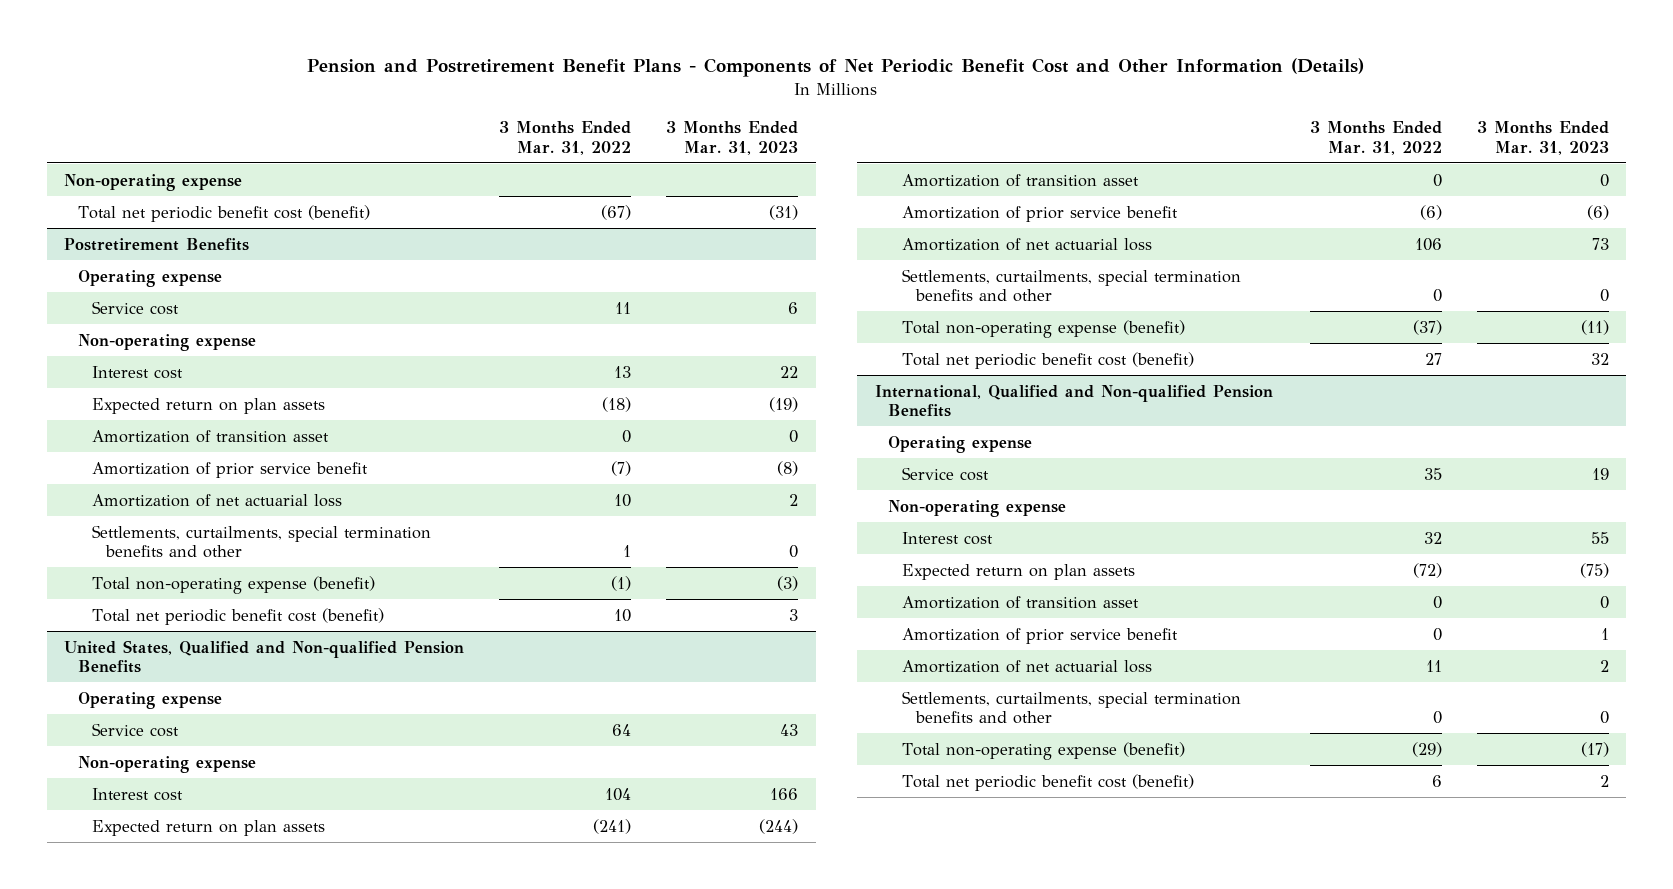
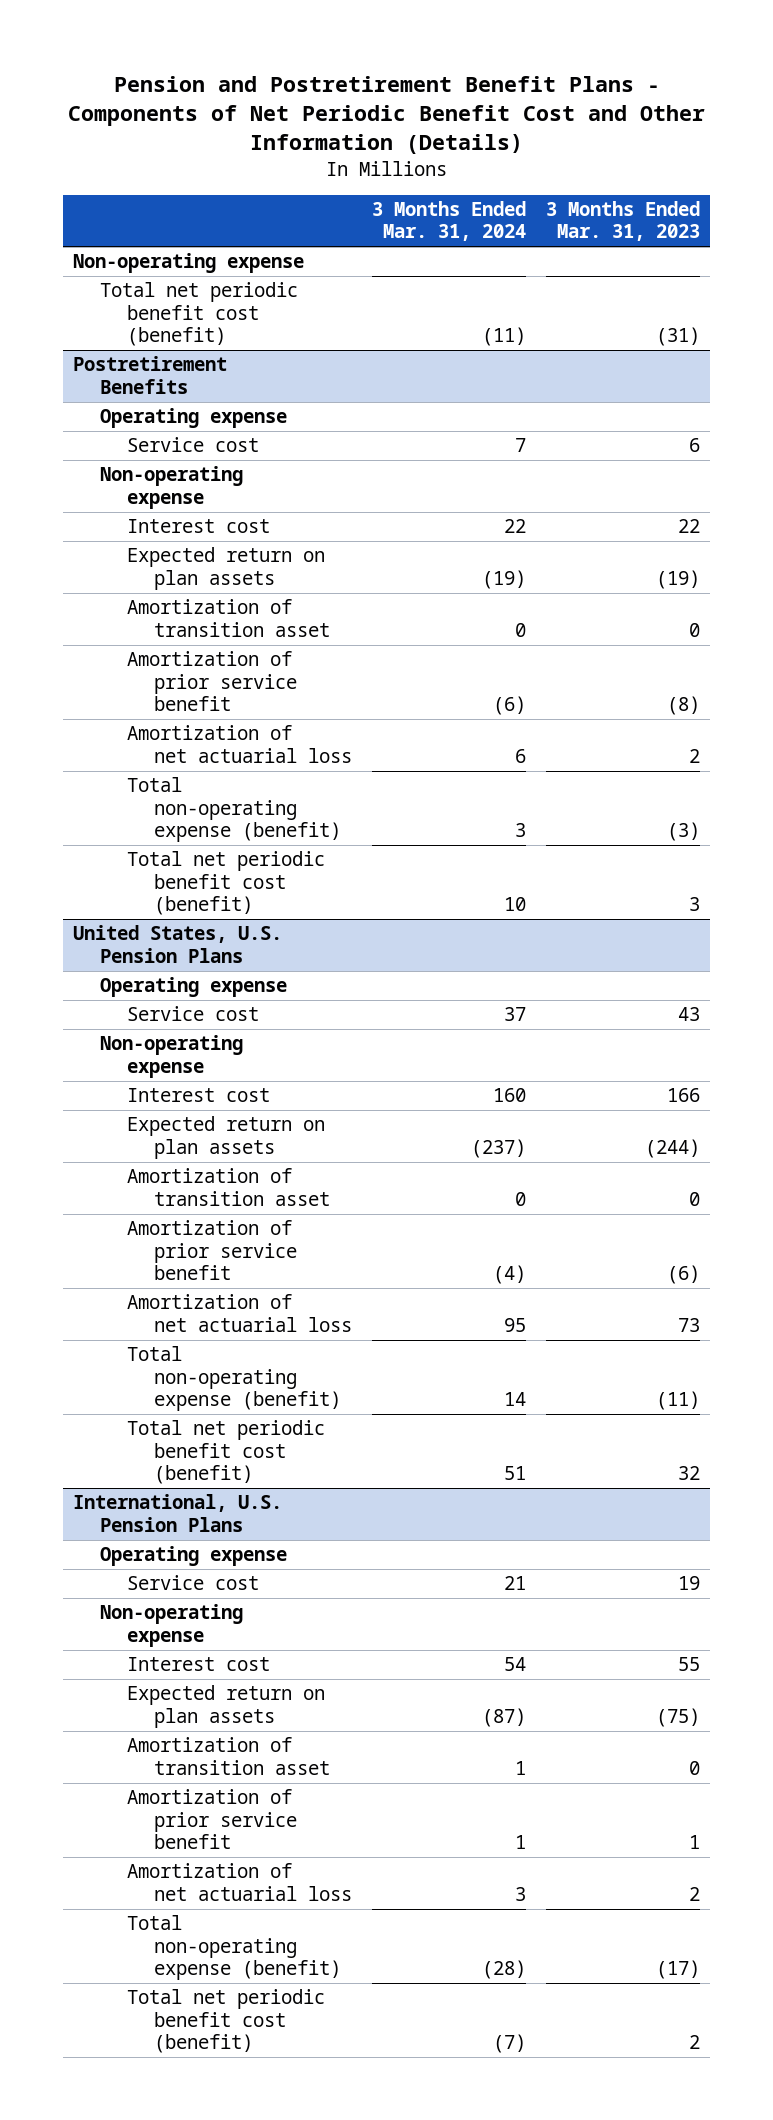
- | 3 Months Ended Mar. 31, 2022 | 3 Months Ended Mar. 31, 2023
+ | 3 Months Ended Mar. 31, 2024 | 3 Months Ended Mar. 31, 2023
@ Postretirement Benefits
- Settlements, curtailments, special termination benefits and other | 1 | 0
- United States, Qualified and Non-qualified Pension Benefits
+ United States, U.S. Pension Plans
- Settlements, curtailments, special termination benefits and other | 0 | 0
- International, Qualified and Non-qualified Pension Benefits
+ International, U.S. Pension Plans
- Settlements, curtailments, special termination benefits and other | 0 | 0

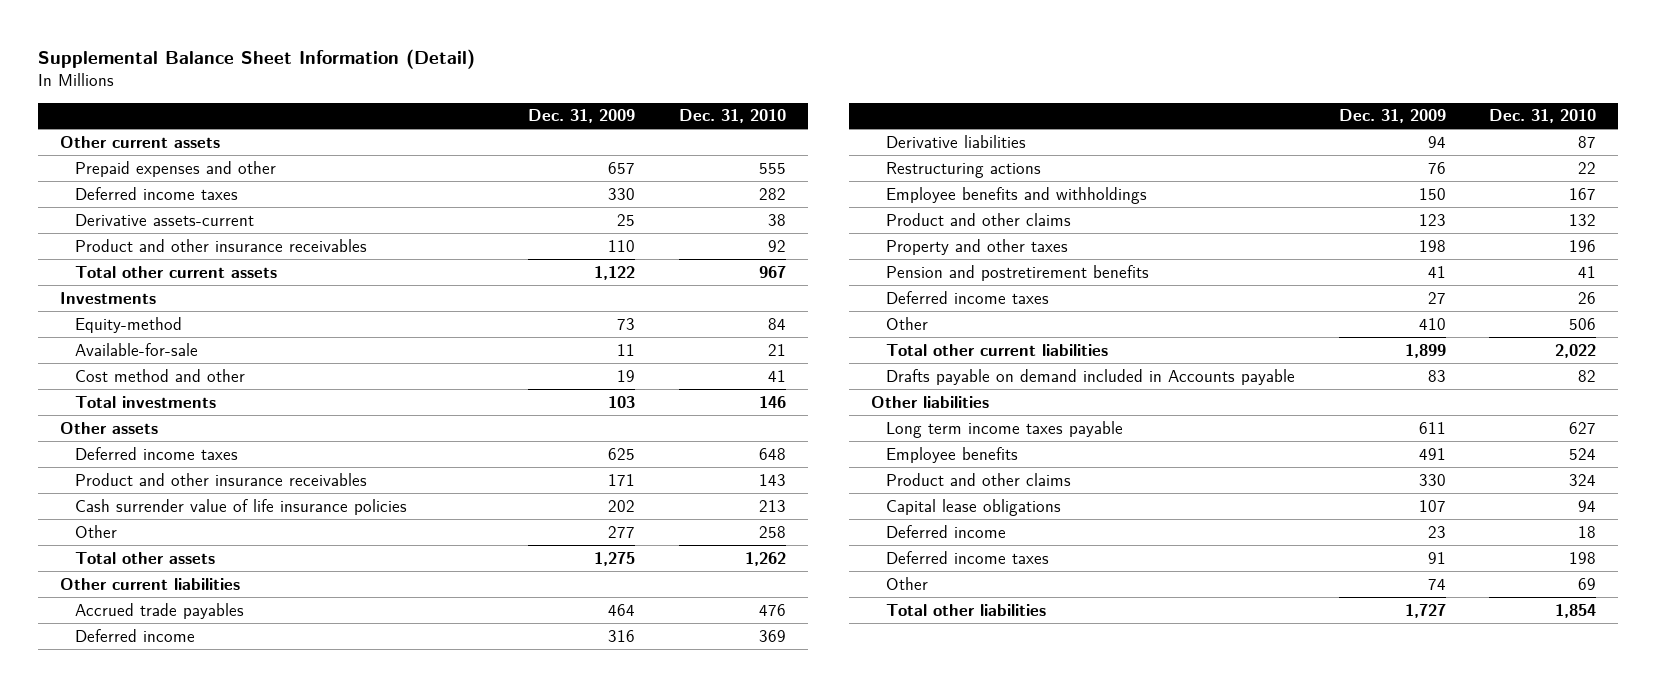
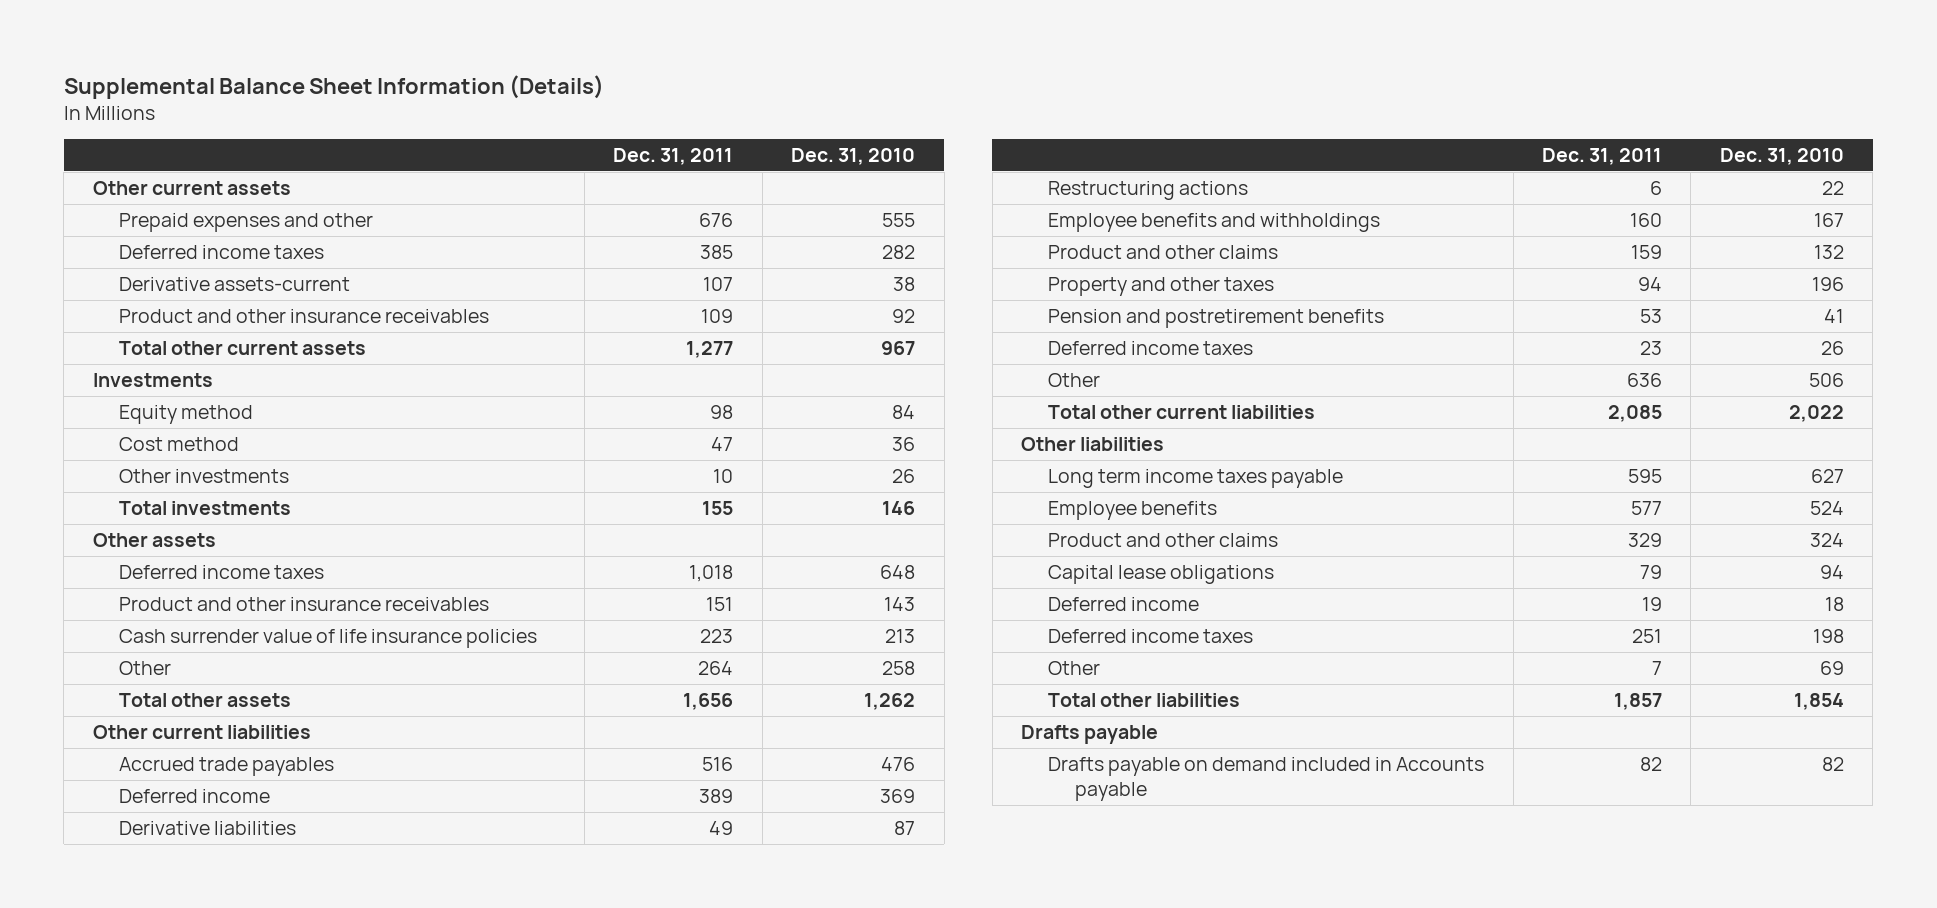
- Supplemental Balance Sheet Information (Detail)
+ Supplemental Balance Sheet Information (Details)
- | Dec. 31, 2009 | Dec. 31, 2010
+ | Dec. 31, 2011 | Dec. 31, 2010
- Equity-method | 73 | 84
- Available-for-sale | 11 | 21
- Cost method and other | 19 | 41
+ Equity method | 98 | 84
+ Cost method | 47 | 36
+ Other investments | 10 | 26
+ Drafts payable
moved down: Drafts payable on demand included in Accounts payable | 82 | 82

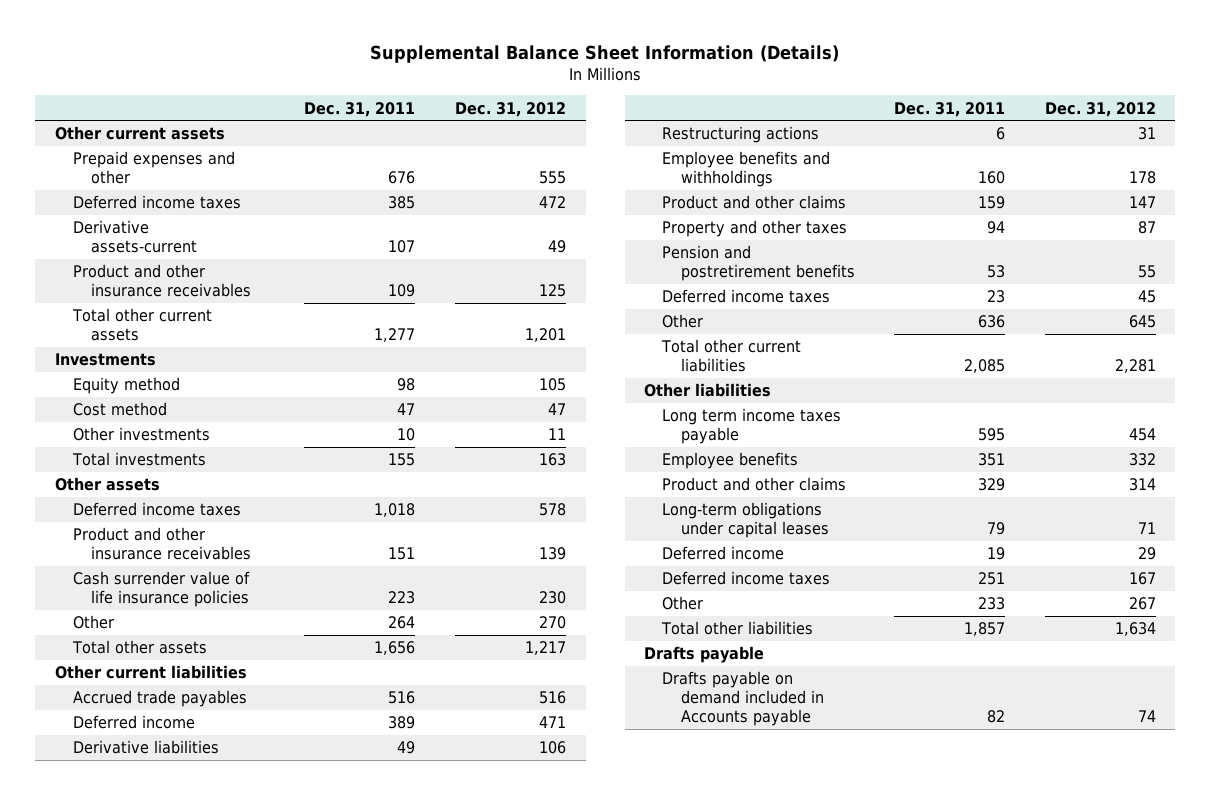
- | Dec. 31, 2011 | Dec. 31, 2010
+ | Dec. 31, 2011 | Dec. 31, 2012
- Employee benefits | 577 | 524
+ Employee benefits | 351 | 332
- Capital lease obligations | 79 | 94
+ Long-term obligations under capital leases | 79 | 71
- Other | 7 | 69
+ Other | 233 | 267

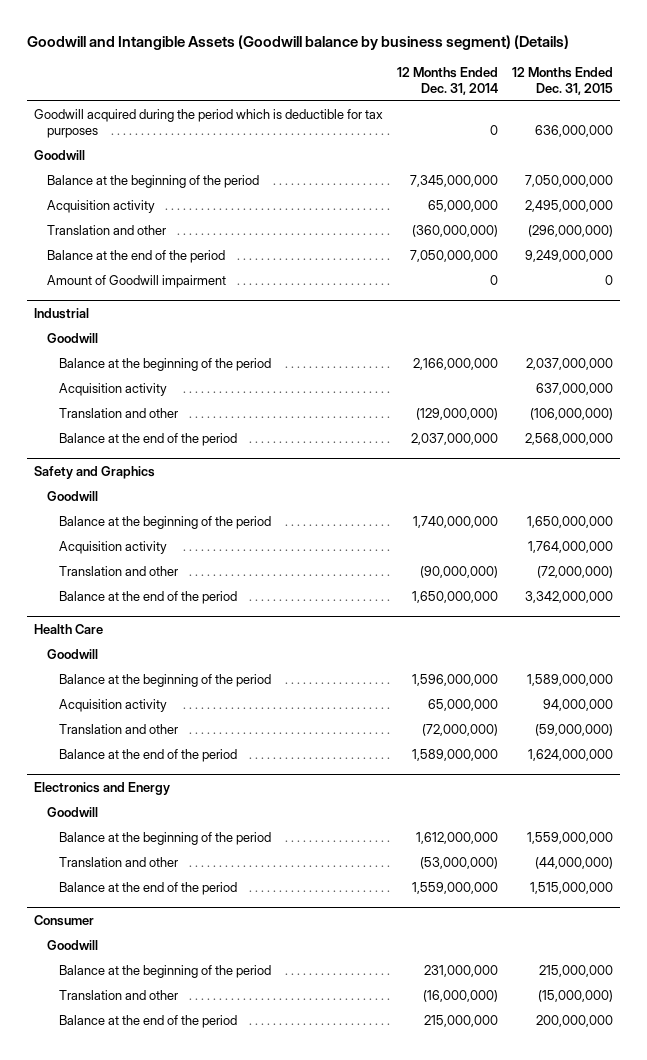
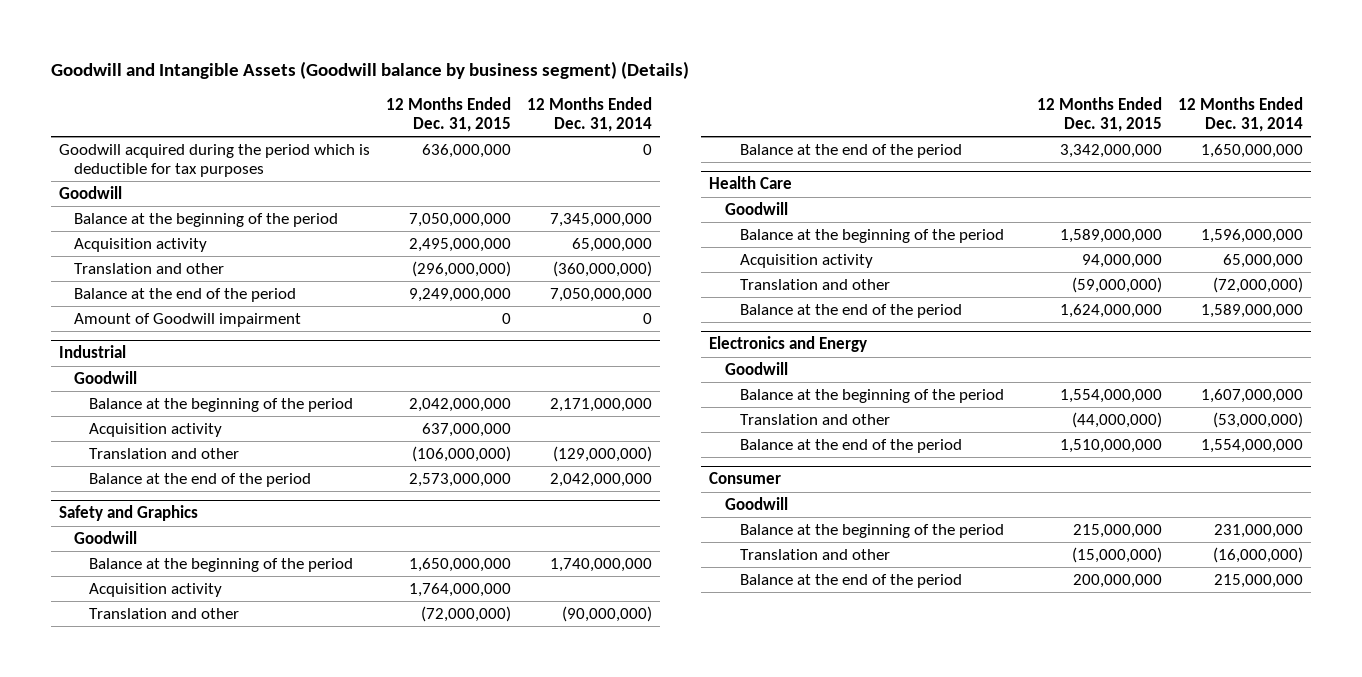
- | 12 Months Ended Dec. 31, 2014 | 12 Months Ended Dec. 31, 2015
+ | 12 Months Ended Dec. 31, 2015 | 12 Months Ended Dec. 31, 2014
@ Industrial
- Balance at the beginning of the period | 2,166,000,000 | 2,037,000,000
+ Balance at the beginning of the period | 2,042,000,000 | 2,171,000,000
- Balance at the end of the period | 2,037,000,000 | 2,568,000,000
+ Balance at the end of the period | 2,573,000,000 | 2,042,000,000
@ Electronics and Energy
- Balance at the beginning of the period | 1,612,000,000 | 1,559,000,000
+ Balance at the beginning of the period | 1,554,000,000 | 1,607,000,000
- Balance at the end of the period | 1,559,000,000 | 1,515,000,000
+ Balance at the end of the period | 1,510,000,000 | 1,554,000,000

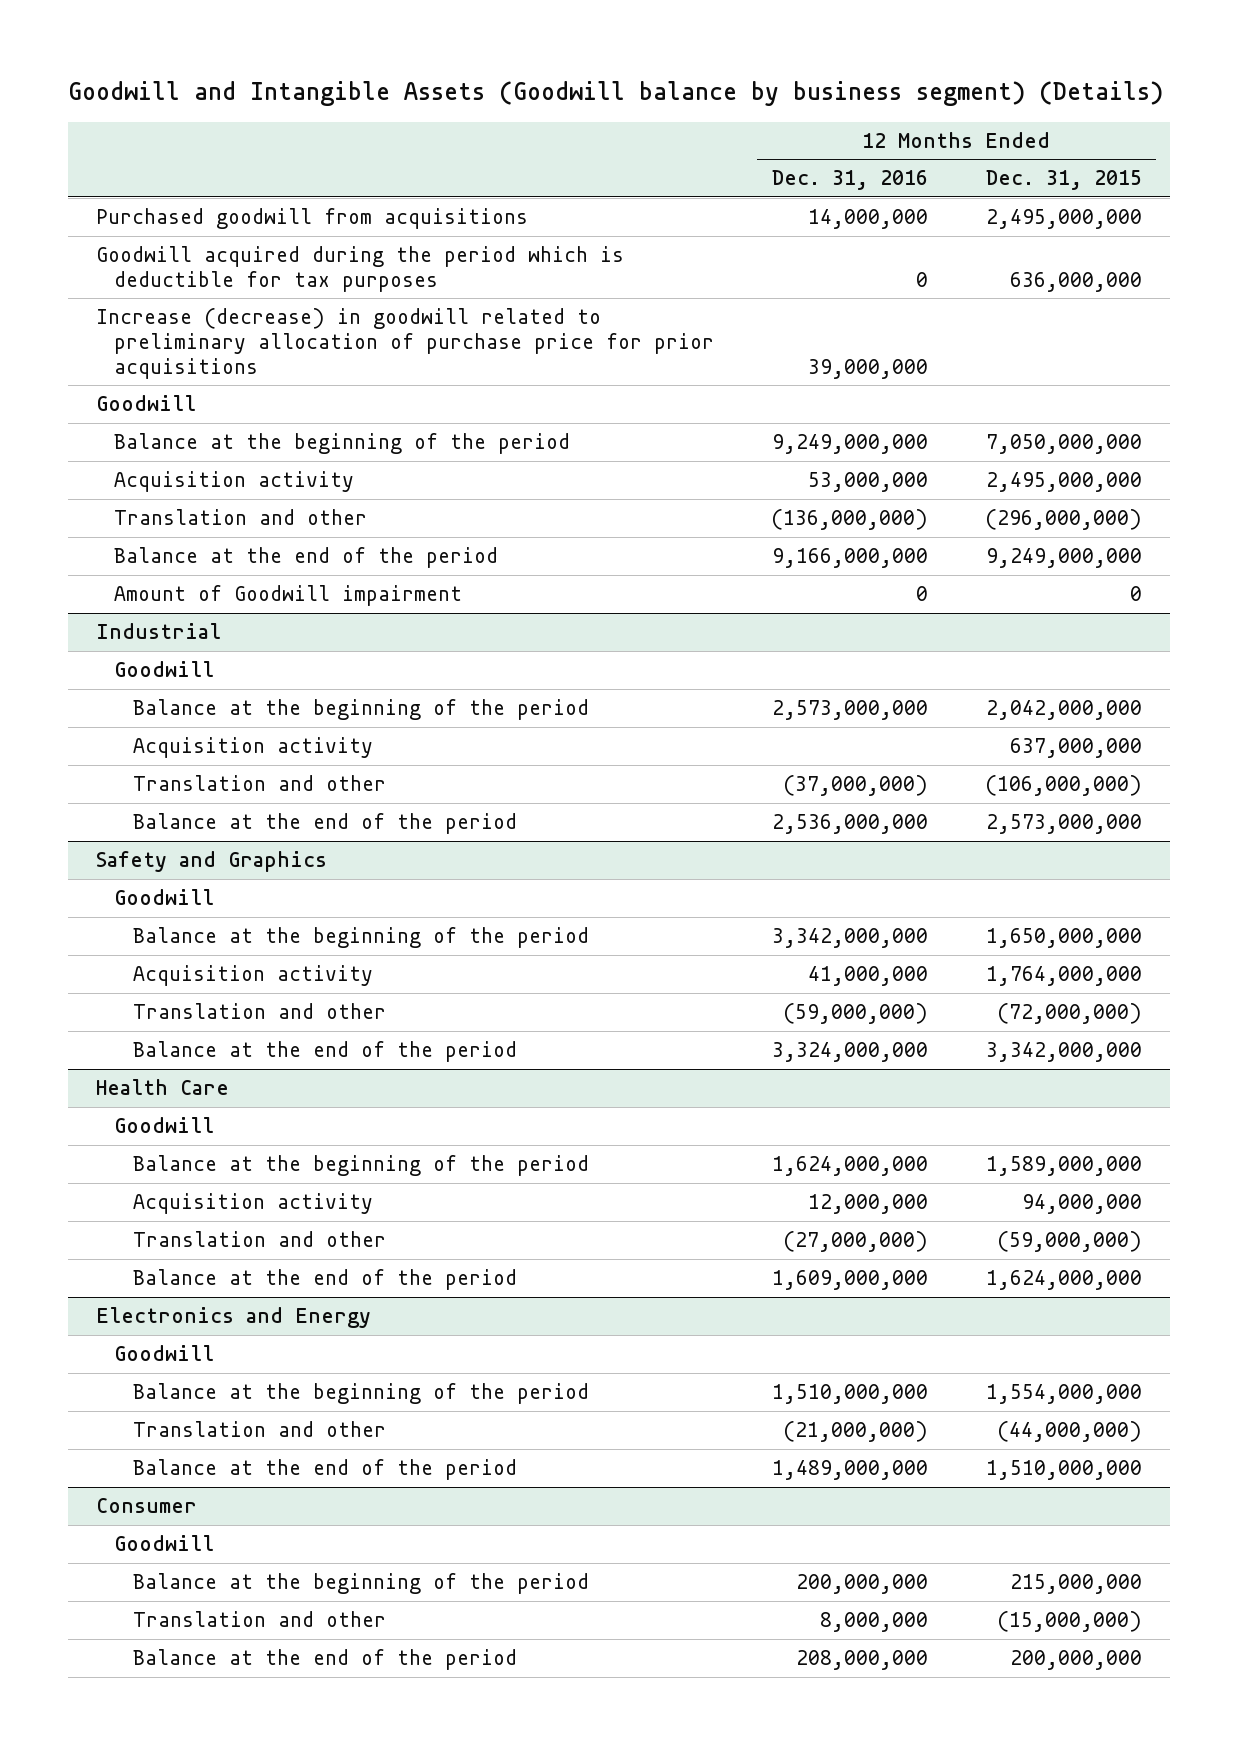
- | 12 Months Ended Dec. 31, 2015 | 12 Months Ended Dec. 31, 2014
+ | 12 Months Ended Dec. 31, 2016 | 12 Months Ended Dec. 31, 2015
+ Purchased goodwill from acquisitions | 14,000,000 | 2,495,000,000
+ Increase (decrease) in goodwill related to preliminary allocation of purchase price for prior acquisitions | 39,000,000 |

